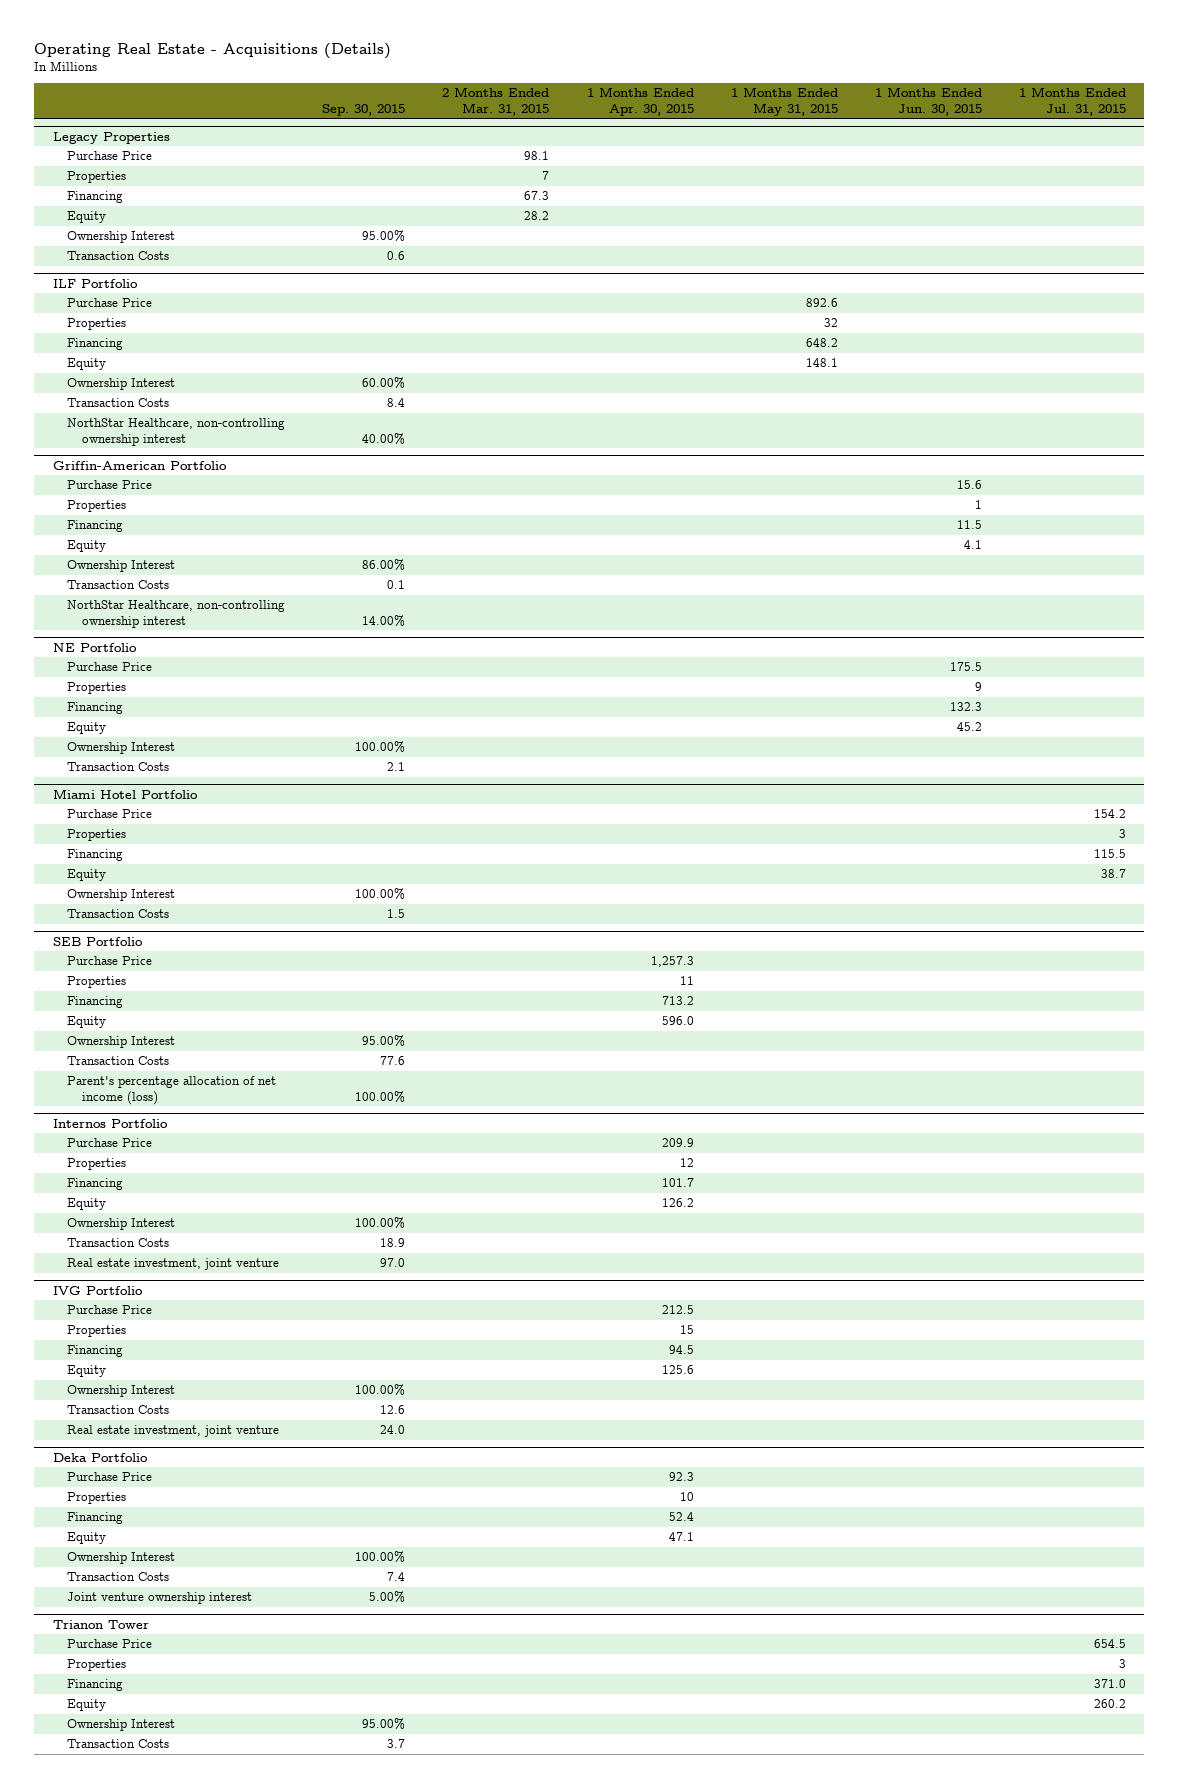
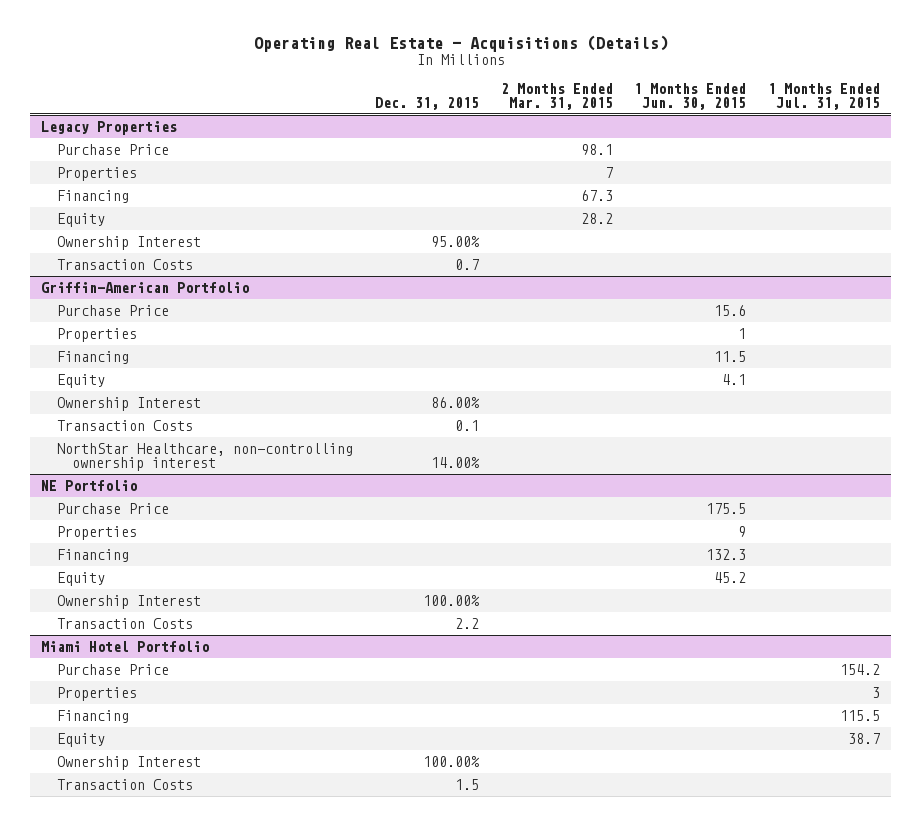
- | Sep. 30, 2015 | 2 Months Ended Mar. 31, 2015 | 1 Months Ended Apr. 30, 2015 | 1 Months Ended May 31, 2015 | 1 Months Ended Jun. 30, 2015 | 1 Months Ended Jul. 31, 2015
+ | Dec. 31, 2015 | 2 Months Ended Mar. 31, 2015 | 1 Months Ended Jun. 30, 2015 | 1 Months Ended Jul. 31, 2015
- ILF Portfolio
- Purchase Price | | | | 892.6 | |
- Properties | | | | 32 | |
- Financing | | | | 648.2 | |
- Equity | | | | 148.1 | |
- Ownership Interest | 60.00% | | | | |
- Transaction Costs | 8.4 | | | | |
- NorthStar Healthcare, non-controlling ownership interest | 40.00% | | | | |
- SEB Portfolio
- Purchase Price | | | 1,257.3 | | |
- Properties | | | 11 | | |
- Financing | | | 713.2 | | |
- Equity | | | 596.0 | | |
- Ownership Interest | 95.00% | | | | |
- Transaction Costs | 77.6 | | | | |
- Parent's percentage allocation of net income (loss) | 100.00% | | | | |
- Internos Portfolio
- Purchase Price | | | 209.9 | | |
- Properties | | | 12 | | |
- Financing | | | 101.7 | | |
- Equity | | | 126.2 | | |
- Ownership Interest | 100.00% | | | | |
- Transaction Costs | 18.9 | | | | |
- Real estate investment, joint venture | 97.0 | | | | |
- IVG Portfolio
- Purchase Price | | | 212.5 | | |
- Properties | | | 15 | | |
- Financing | | | 94.5 | | |
- Equity | | | 125.6 | | |
- Ownership Interest | 100.00% | | | | |
- Transaction Costs | 12.6 | | | | |
- Real estate investment, joint venture | 24.0 | | | | |
- Deka Portfolio
- Purchase Price | | | 92.3 | | |
- Properties | | | 10 | | |
- Financing | | | 52.4 | | |
- Equity | | | 47.1 | | |
- Ownership Interest | 100.00% | | | | |
- Transaction Costs | 7.4 | | | | |
- Joint venture ownership interest | 5.00% | | | | |
- Trianon Tower
- Purchase Price | | | | | | 654.5
- Properties | | | | | | 3
- Financing | | | | | | 371.0
- Equity | | | | | | 260.2
- Ownership Interest | 95.00% | | | | |
- Transaction Costs | 3.7 | | | | |

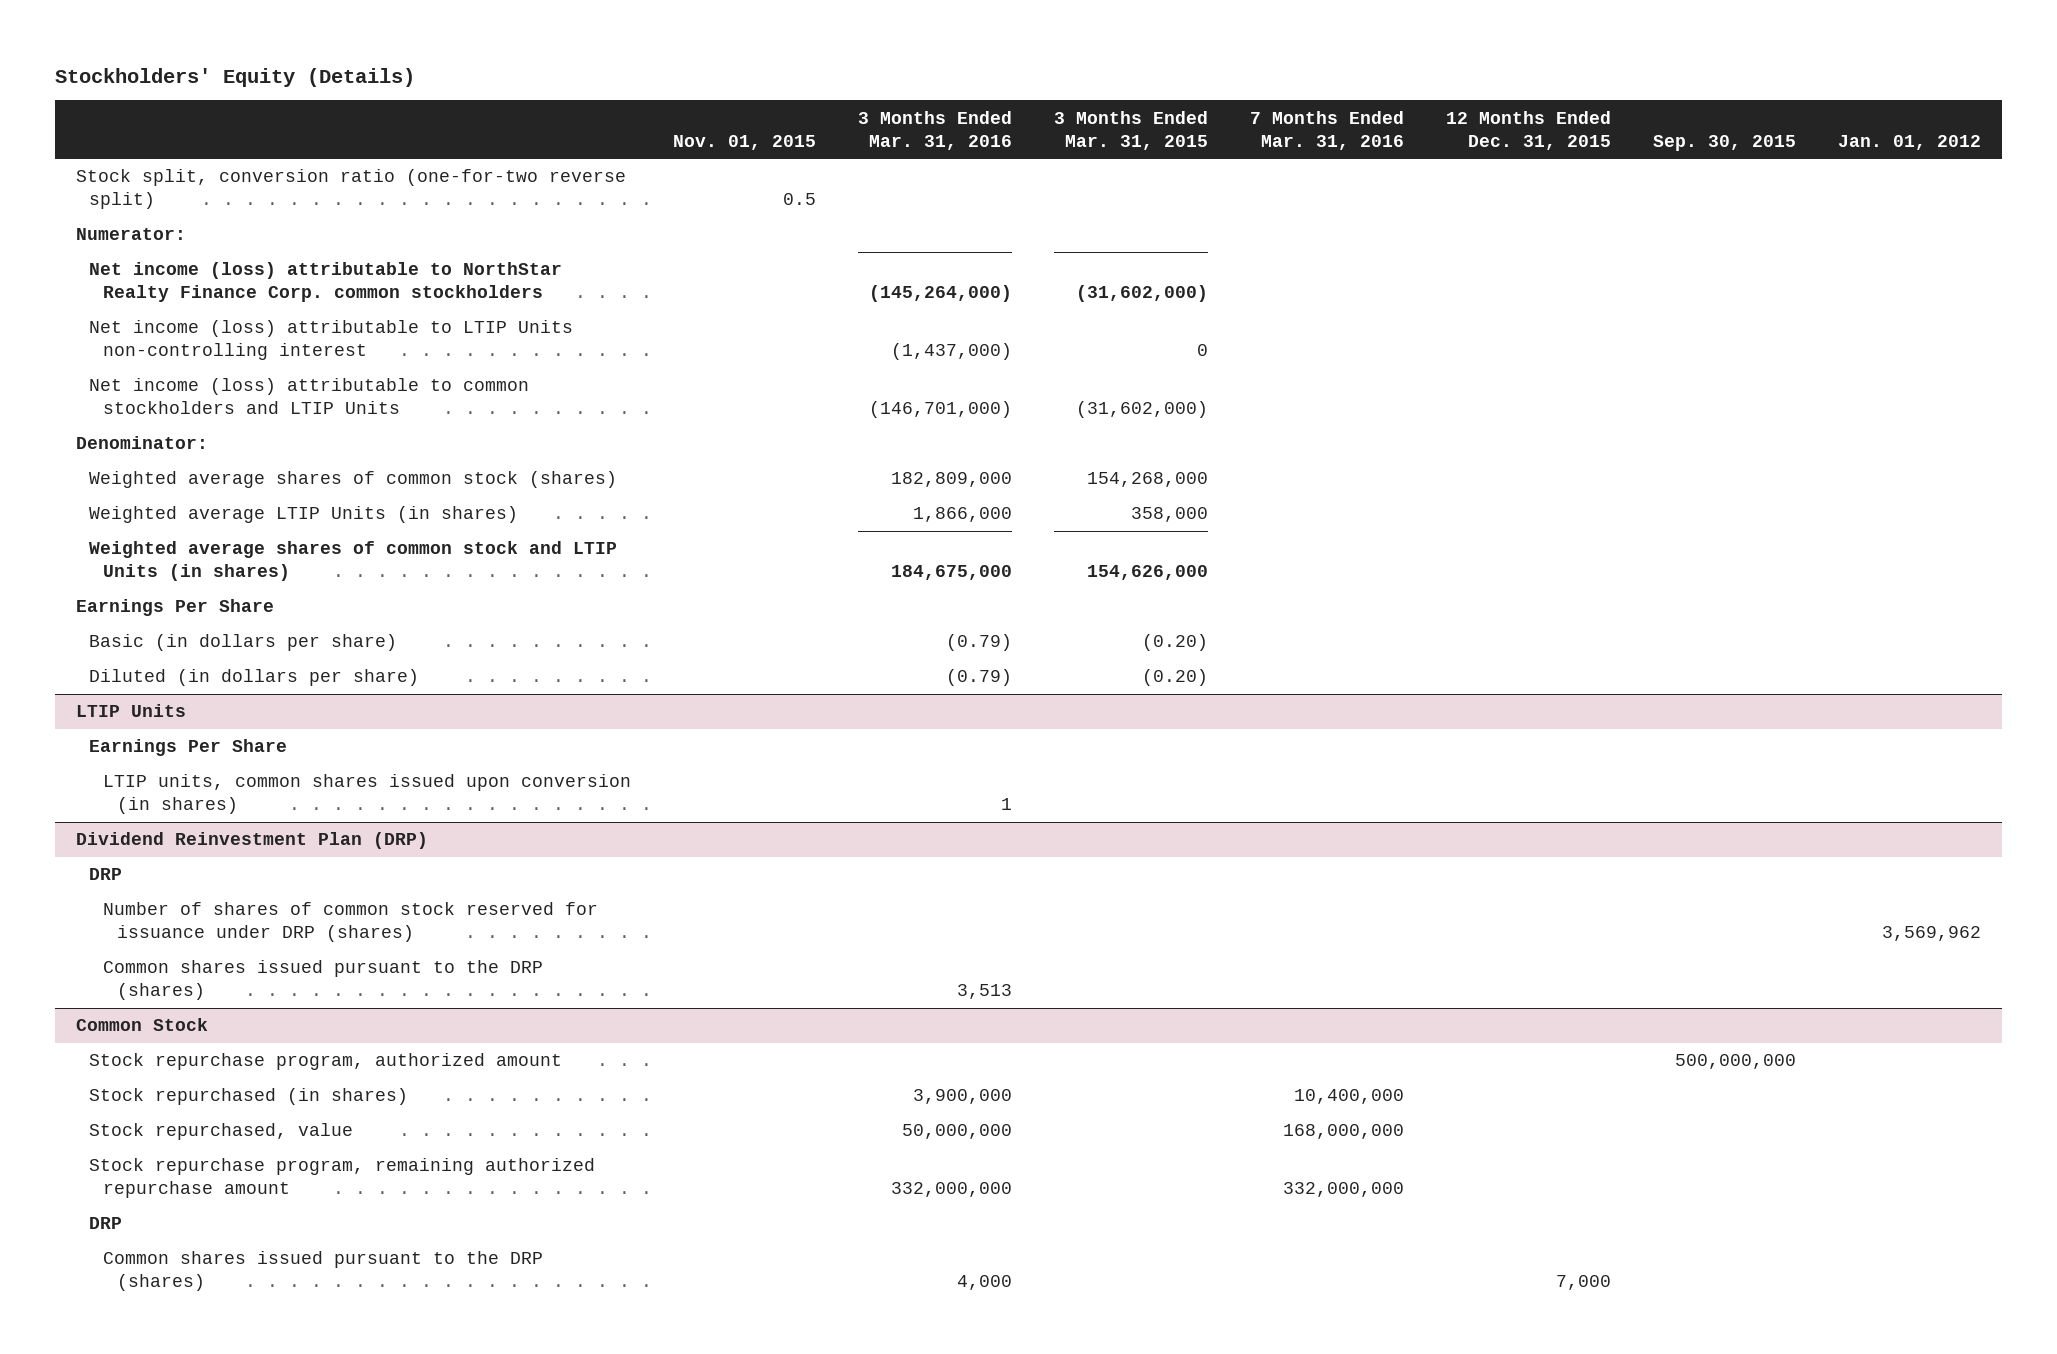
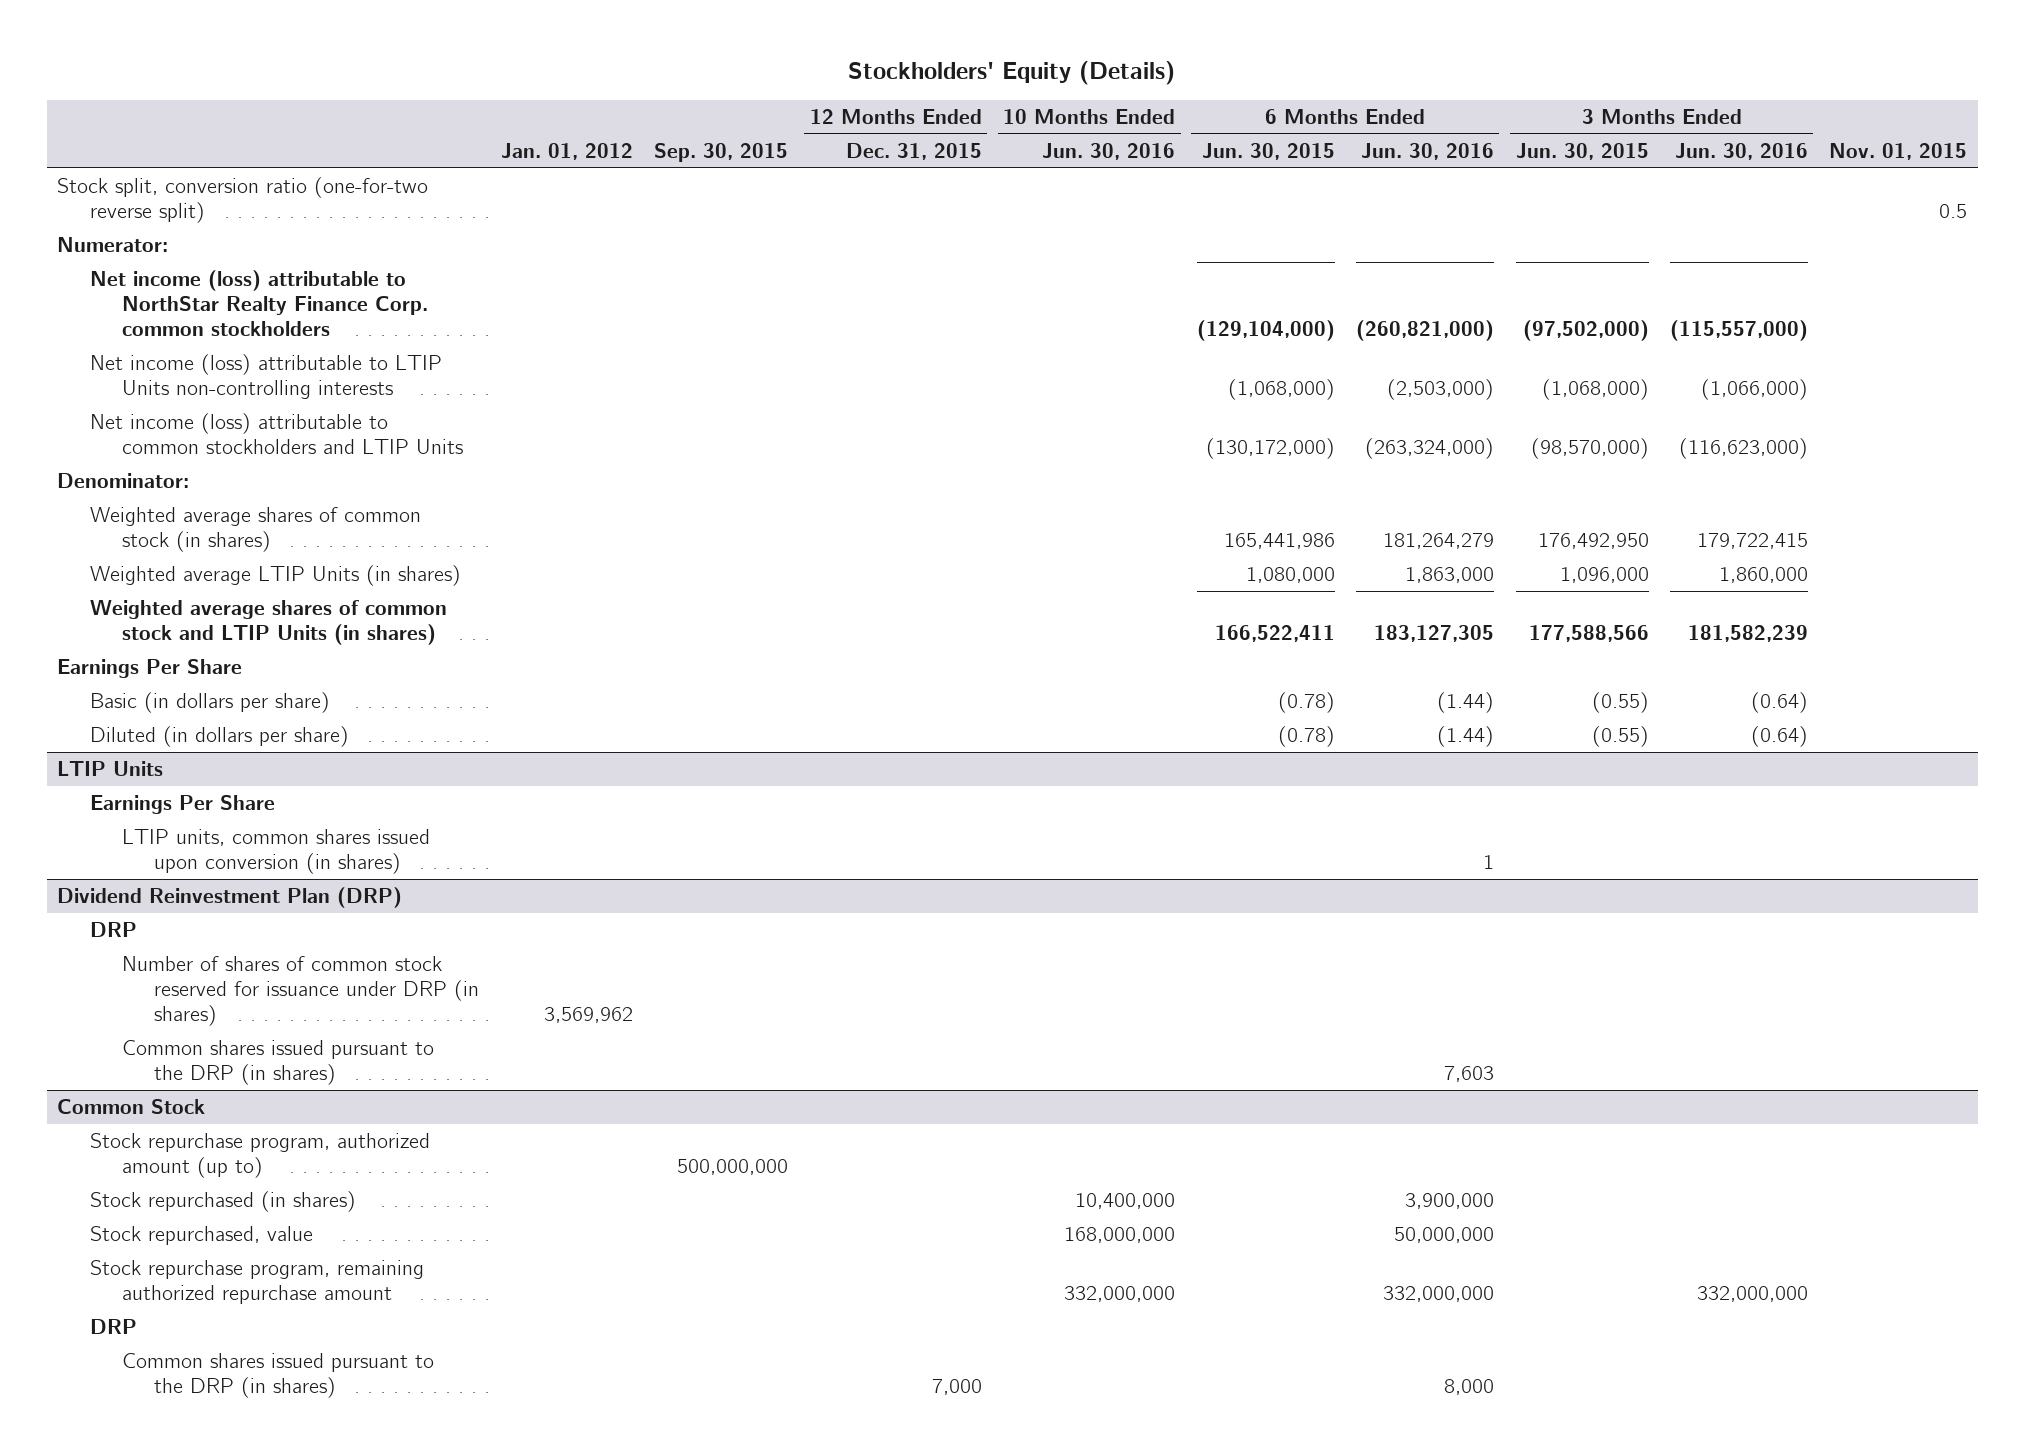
- | Nov. 01, 2015 | 3 Months Ended Mar. 31, 2016 | 3 Months Ended Mar. 31, 2015 | 7 Months Ended Mar. 31, 2016 | 12 Months Ended Dec. 31, 2015 | Sep. 30, 2015 | Jan. 01, 2012
+ | Jan. 01, 2012 | Sep. 30, 2015 | 12 Months Ended Dec. 31, 2015 | 10 Months Ended Jun. 30, 2016 | 6 Months Ended Jun. 30, 2015 | 6 Months Ended Jun. 30, 2016 | 3 Months Ended Jun. 30, 2015 | 3 Months Ended Jun. 30, 2016 | Nov. 01, 2015
- Net income (loss) attributable to LTIP Units non-controlling interest | | (1,437,000) | 0 | | | |
+ Net income (loss) attributable to LTIP Units non-controlling interests | | | | | (1,068,000) | (2,503,000) | (1,068,000) | (1,066,000) |
- Weighted average shares of common stock (shares) | | 182,809,000 | 154,268,000 | | | |
+ Weighted average shares of common stock (in shares) | | | | | 165,441,986 | 181,264,279 | 176,492,950 | 179,722,415 |
@ Dividend Reinvestment Plan (DRP)
- Number of shares of common stock reserved for issuance under DRP (shares) | | | | | | | 3,569,962
- Common shares issued pursuant to the DRP (shares) | | 3,513 | | | | |
+ Number of shares of common stock reserved for issuance under DRP (in shares) | 3,569,962 | | | | | | | |
+ Common shares issued pursuant to the DRP (in shares) | | | | | | 7,603 | | |
@ Common Stock
- Stock repurchase program, authorized amount | | | | | | 500,000,000 |
+ Stock repurchase program, authorized amount (up to) | | 500,000,000 | | | | | | |
- Common shares issued pursuant to the DRP (shares) | | 4,000 | | | 7,000 | |
+ Common shares issued pursuant to the DRP (in shares) | | | 7,000 | | | 8,000 | | |

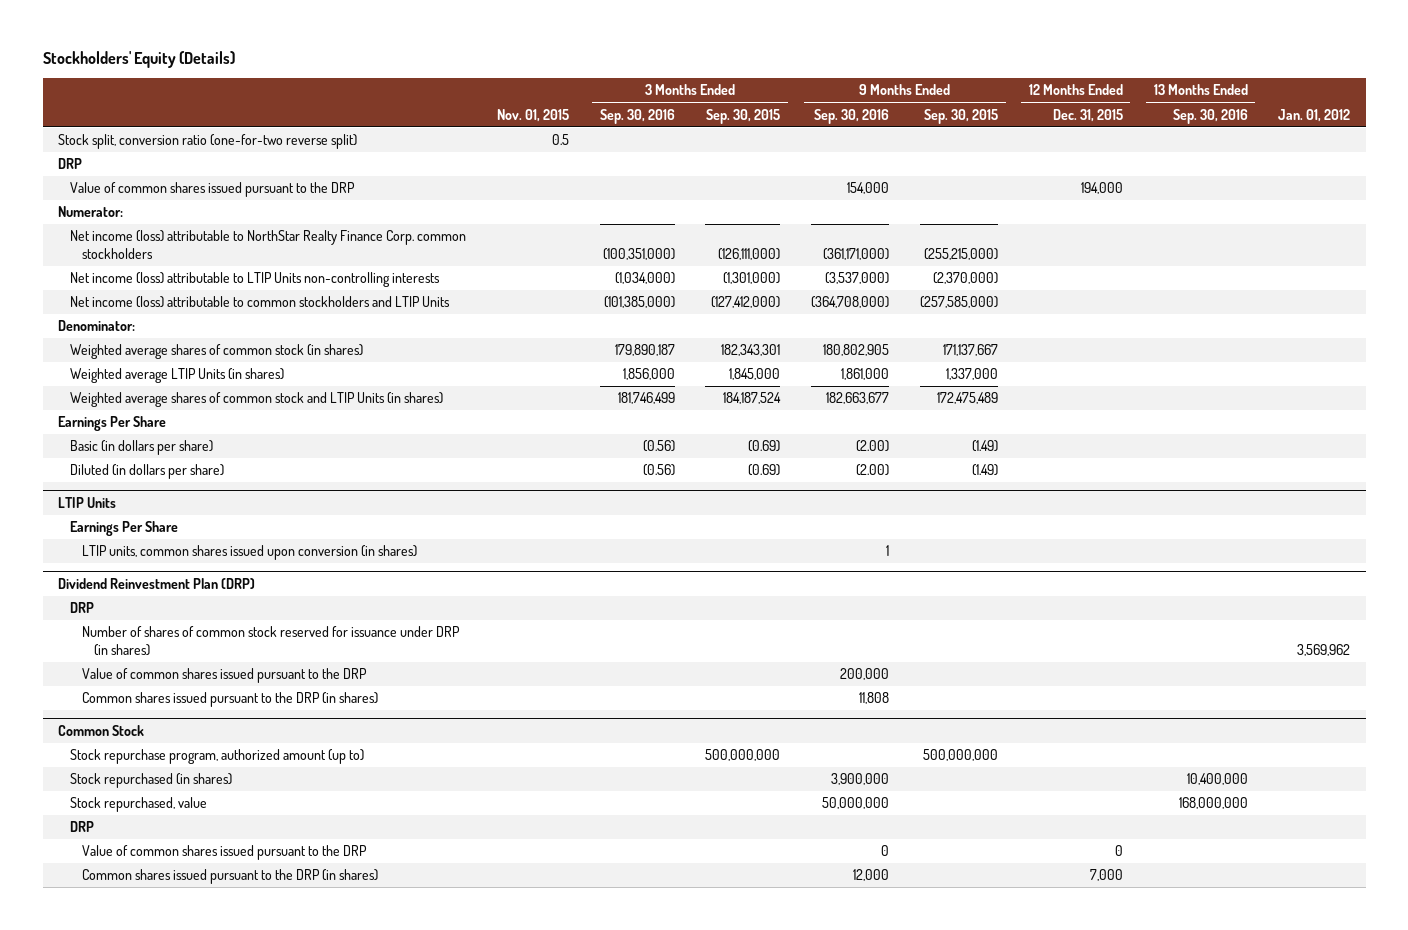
- | Jan. 01, 2012 | Sep. 30, 2015 | 12 Months Ended Dec. 31, 2015 | 10 Months Ended Jun. 30, 2016 | 6 Months Ended Jun. 30, 2015 | 6 Months Ended Jun. 30, 2016 | 3 Months Ended Jun. 30, 2015 | 3 Months Ended Jun. 30, 2016 | Nov. 01, 2015
+ | Nov. 01, 2015 | 3 Months Ended Sep. 30, 2016 | 3 Months Ended Sep. 30, 2015 | 9 Months Ended Sep. 30, 2016 | 9 Months Ended Sep. 30, 2015 | 12 Months Ended Dec. 31, 2015 | 13 Months Ended Sep. 30, 2016 | Jan. 01, 2012
+ DRP
+ Value of common shares issued pursuant to the DRP | | | | 154,000 | | 194,000 | |
@ Dividend Reinvestment Plan (DRP)
+ Value of common shares issued pursuant to the DRP | | | | 200,000 | | | |
@ Common Stock
- Stock repurchase program, remaining authorized repurchase amount | | | | 332,000,000 | | 332,000,000 | | 332,000,000 |
+ Value of common shares issued pursuant to the DRP | | | | 0 | | 0 | |

